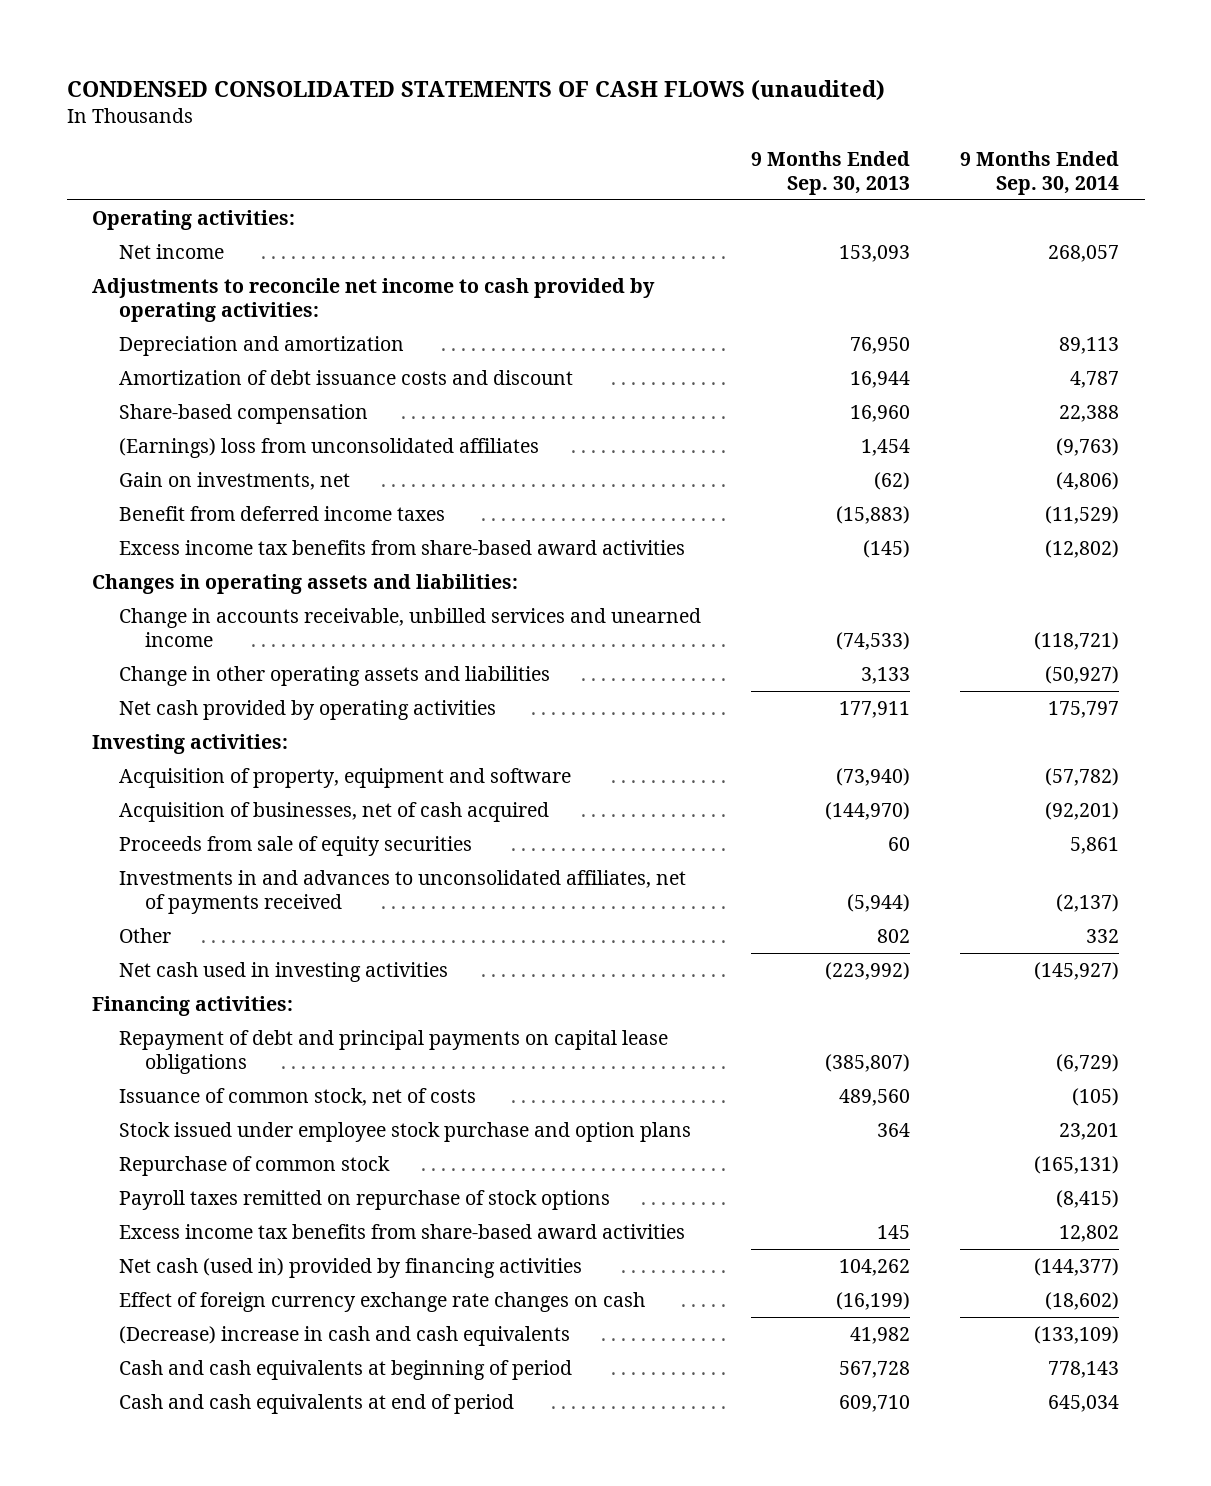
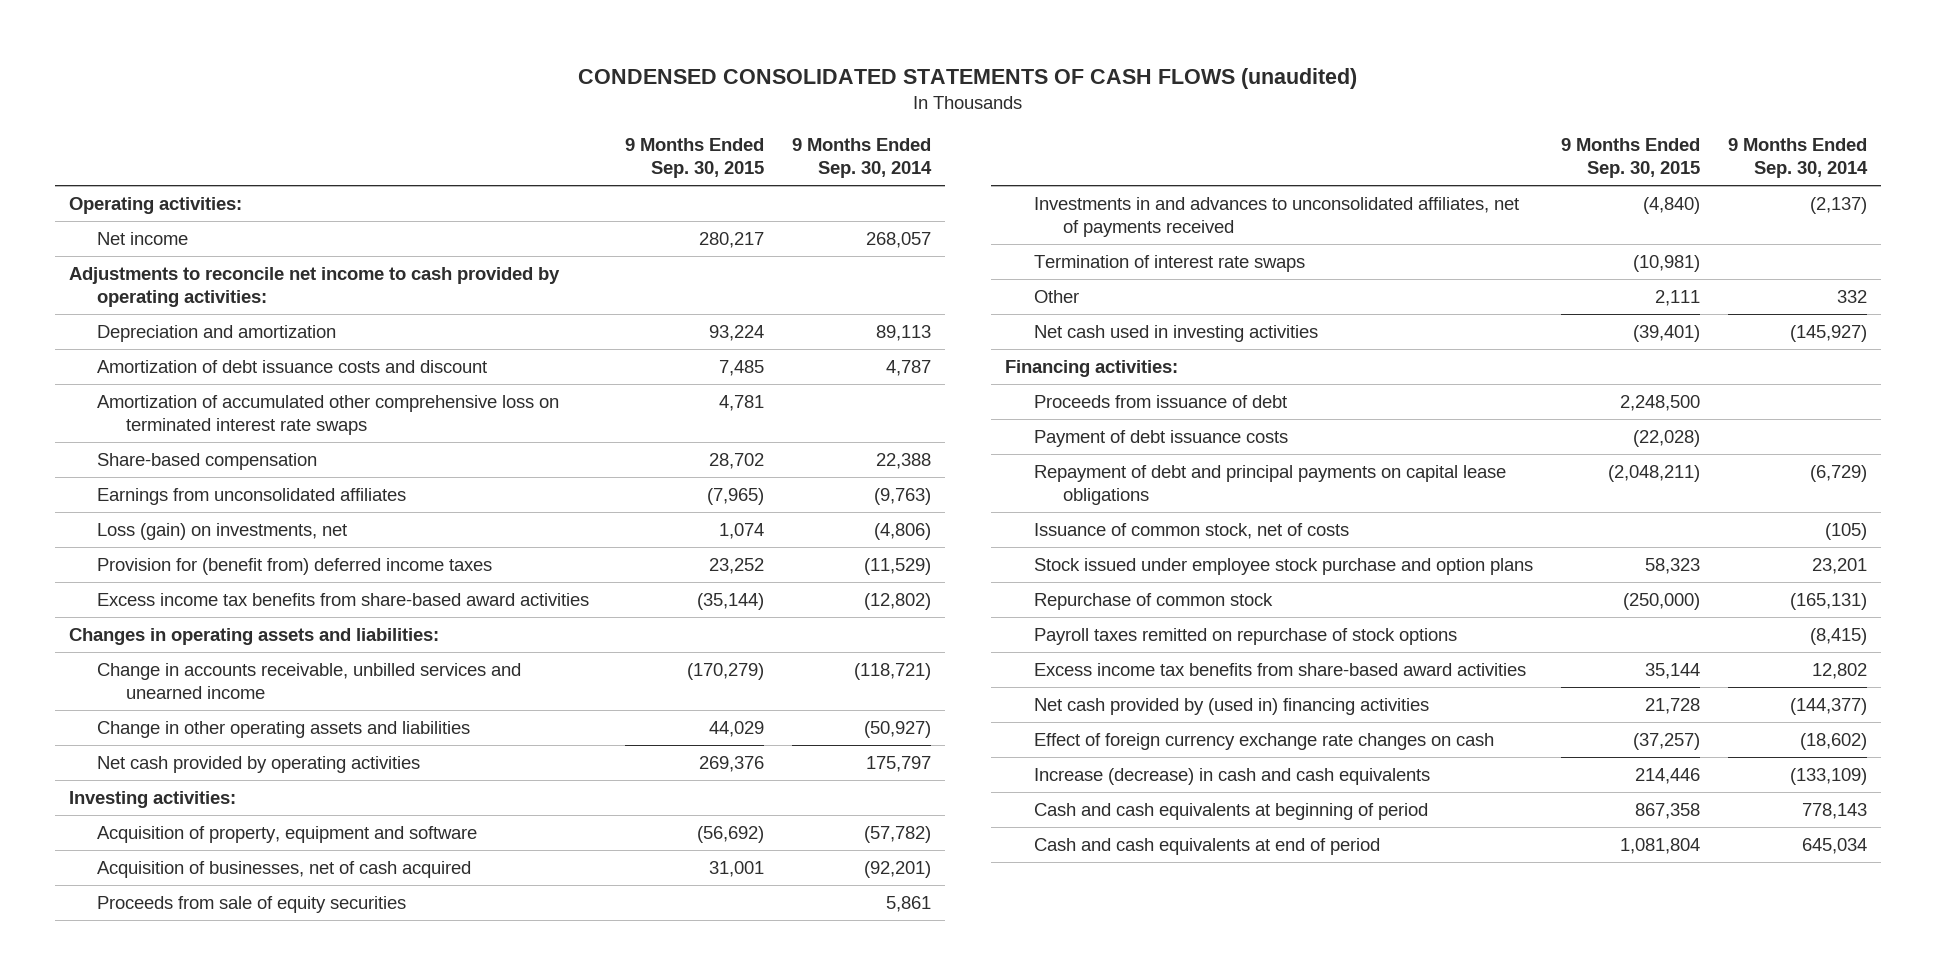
- | 9 Months Ended Sep. 30, 2013 | 9 Months Ended Sep. 30, 2014
+ | 9 Months Ended Sep. 30, 2015 | 9 Months Ended Sep. 30, 2014
+ Amortization of accumulated other comprehensive loss on terminated interest rate swaps | 4,781 |
- (Earnings) loss from unconsolidated affiliates | 1,454 | (9,763)
- Gain on investments, net | (62) | (4,806)
- Benefit from deferred income taxes | (15,883) | (11,529)
+ Earnings from unconsolidated affiliates | (7,965) | (9,763)
+ Loss (gain) on investments, net | 1,074 | (4,806)
+ Provision for (benefit from) deferred income taxes | 23,252 | (11,529)
+ Termination of interest rate swaps | (10,981) |
+ Proceeds from issuance of debt | 2,248,500 |
+ Payment of debt issuance costs | (22,028) |
- Net cash (used in) provided by financing activities | 104,262 | (144,377)
+ Net cash provided by (used in) financing activities | 21,728 | (144,377)
- (Decrease) increase in cash and cash equivalents | 41,982 | (133,109)
+ Increase (decrease) in cash and cash equivalents | 214,446 | (133,109)

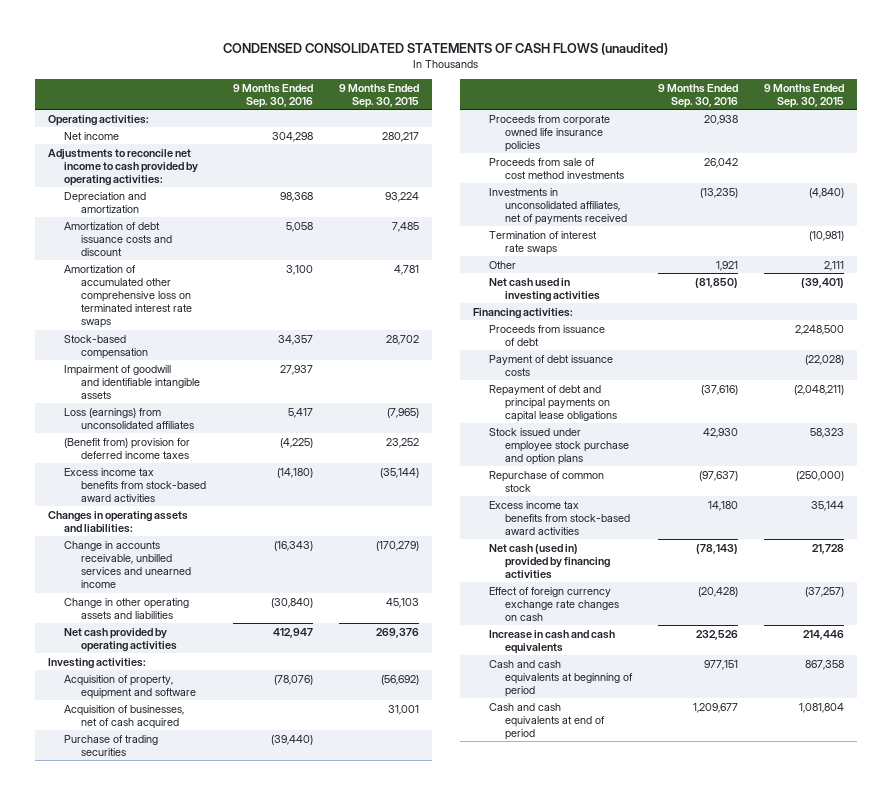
- | 9 Months Ended Sep. 30, 2015 | 9 Months Ended Sep. 30, 2014
+ | 9 Months Ended Sep. 30, 2016 | 9 Months Ended Sep. 30, 2015
- Share-based compensation | 28,702 | 22,388
- Earnings from unconsolidated affiliates | (7,965) | (9,763)
- Loss (gain) on investments, net | 1,074 | (4,806)
- Provision for (benefit from) deferred income taxes | 23,252 | (11,529)
- Excess income tax benefits from share-based award activities | (35,144) | (12,802)
+ Stock-based compensation | 34,357 | 28,702
+ Impairment of goodwill and identifiable intangible assets | 27,937 |
+ Loss (earnings) from unconsolidated affiliates | 5,417 | (7,965)
+ (Benefit from) provision for deferred income taxes | (4,225) | 23,252
+ Excess income tax benefits from stock-based award activities | (14,180) | (35,144)
- Change in other operating assets and liabilities | 44,029 | (50,927)
+ Change in other operating assets and liabilities | (30,840) | 45,103
- Proceeds from sale of equity securities | | 5,861
- Investments in and advances to unconsolidated affiliates, net of payments received | (4,840) | (2,137)
+ Purchase of trading securities | (39,440) |
+ Proceeds from corporate owned life insurance policies | 20,938 |
+ Proceeds from sale of cost method investments | 26,042 |
+ Investments in unconsolidated affiliates, net of payments received | (13,235) | (4,840)
- Issuance of common stock, net of costs | | (105)
- Payroll taxes remitted on repurchase of stock options | | (8,415)
- Excess income tax benefits from share-based award activities | 35,144 | 12,802
- Net cash provided by (used in) financing activities | 21,728 | (144,377)
+ Excess income tax benefits from stock-based award activities | 14,180 | 35,144
+ Net cash (used in) provided by financing activities | (78,143) | 21,728
- Increase (decrease) in cash and cash equivalents | 214,446 | (133,109)
+ Increase in cash and cash equivalents | 232,526 | 214,446

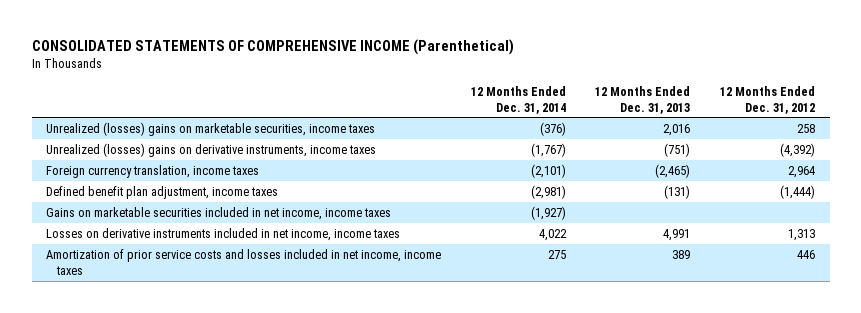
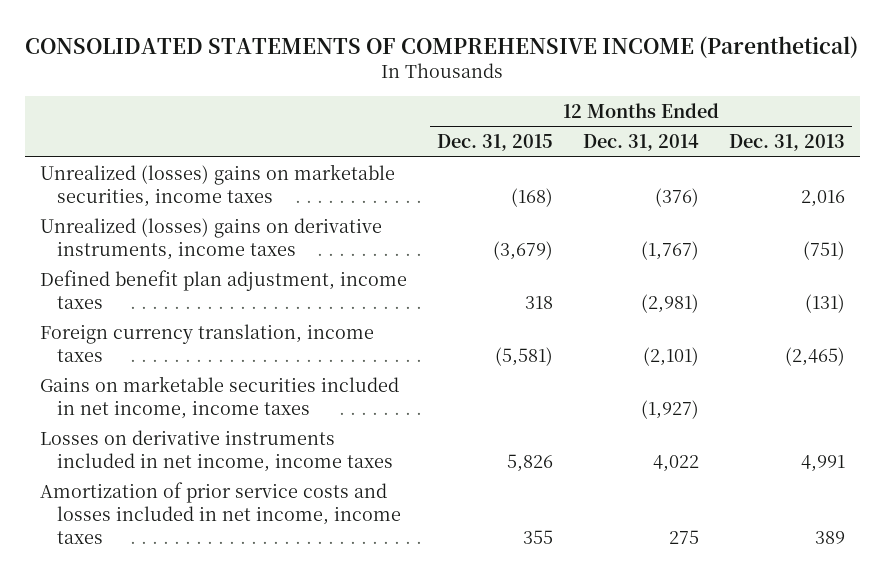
- | 12 Months Ended Dec. 31, 2014 | 12 Months Ended Dec. 31, 2013 | 12 Months Ended Dec. 31, 2012
+ | 12 Months Ended Dec. 31, 2015 | 12 Months Ended Dec. 31, 2014 | 12 Months Ended Dec. 31, 2013
moved down: Foreign currency translation, income taxes | (5,581) | (2,101) | (2,465)

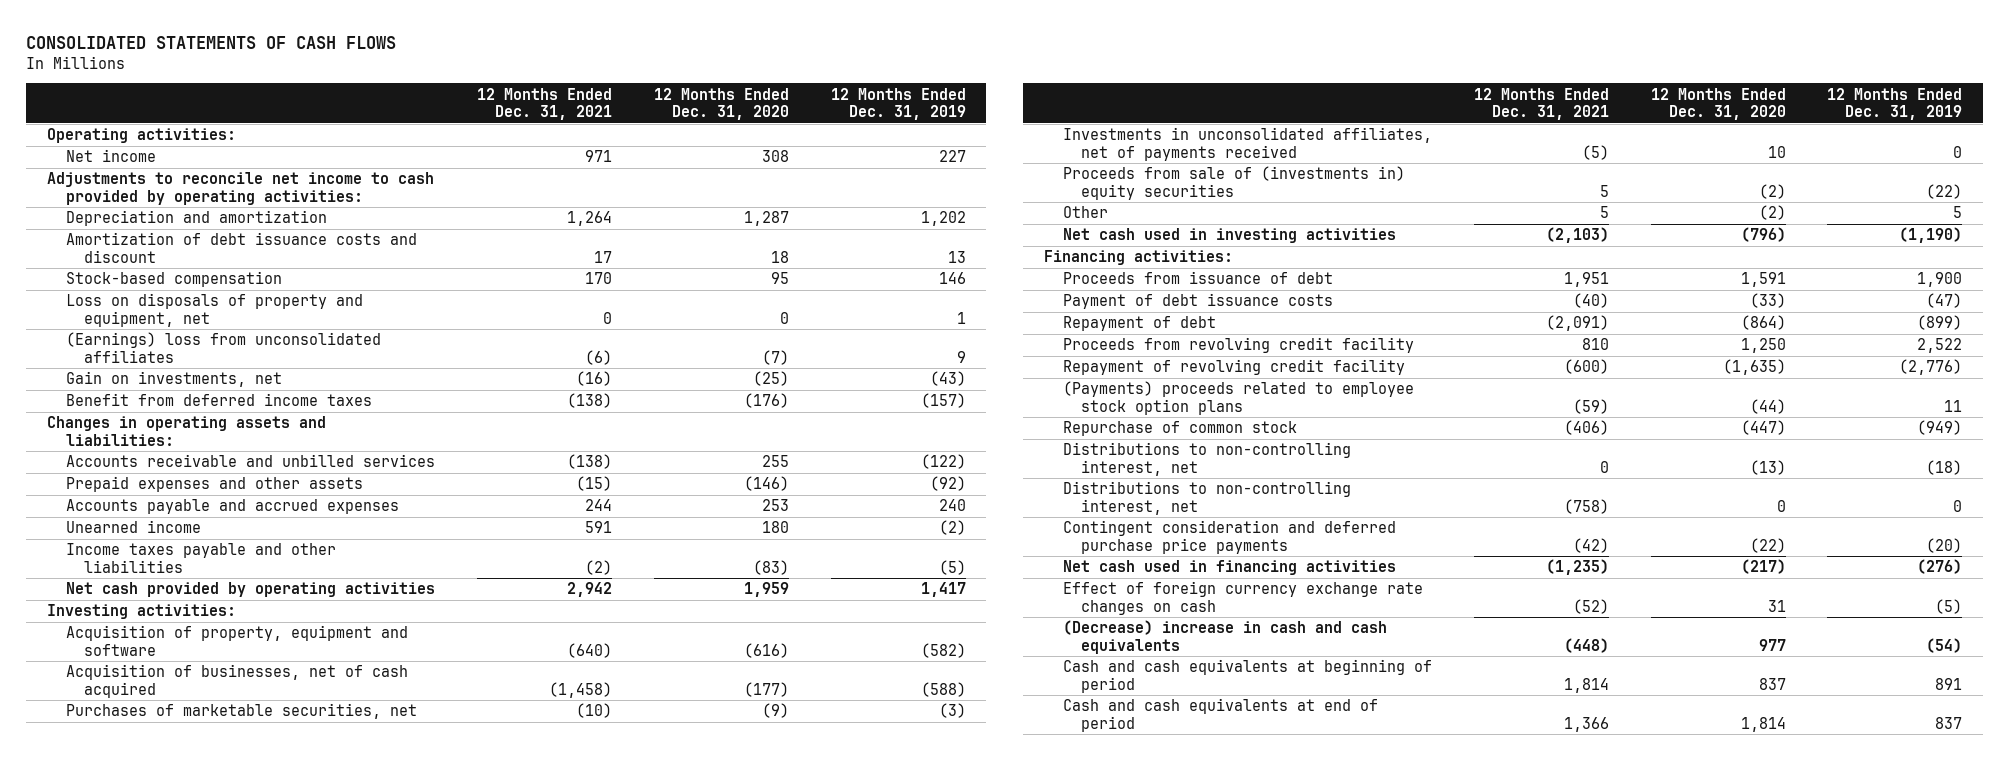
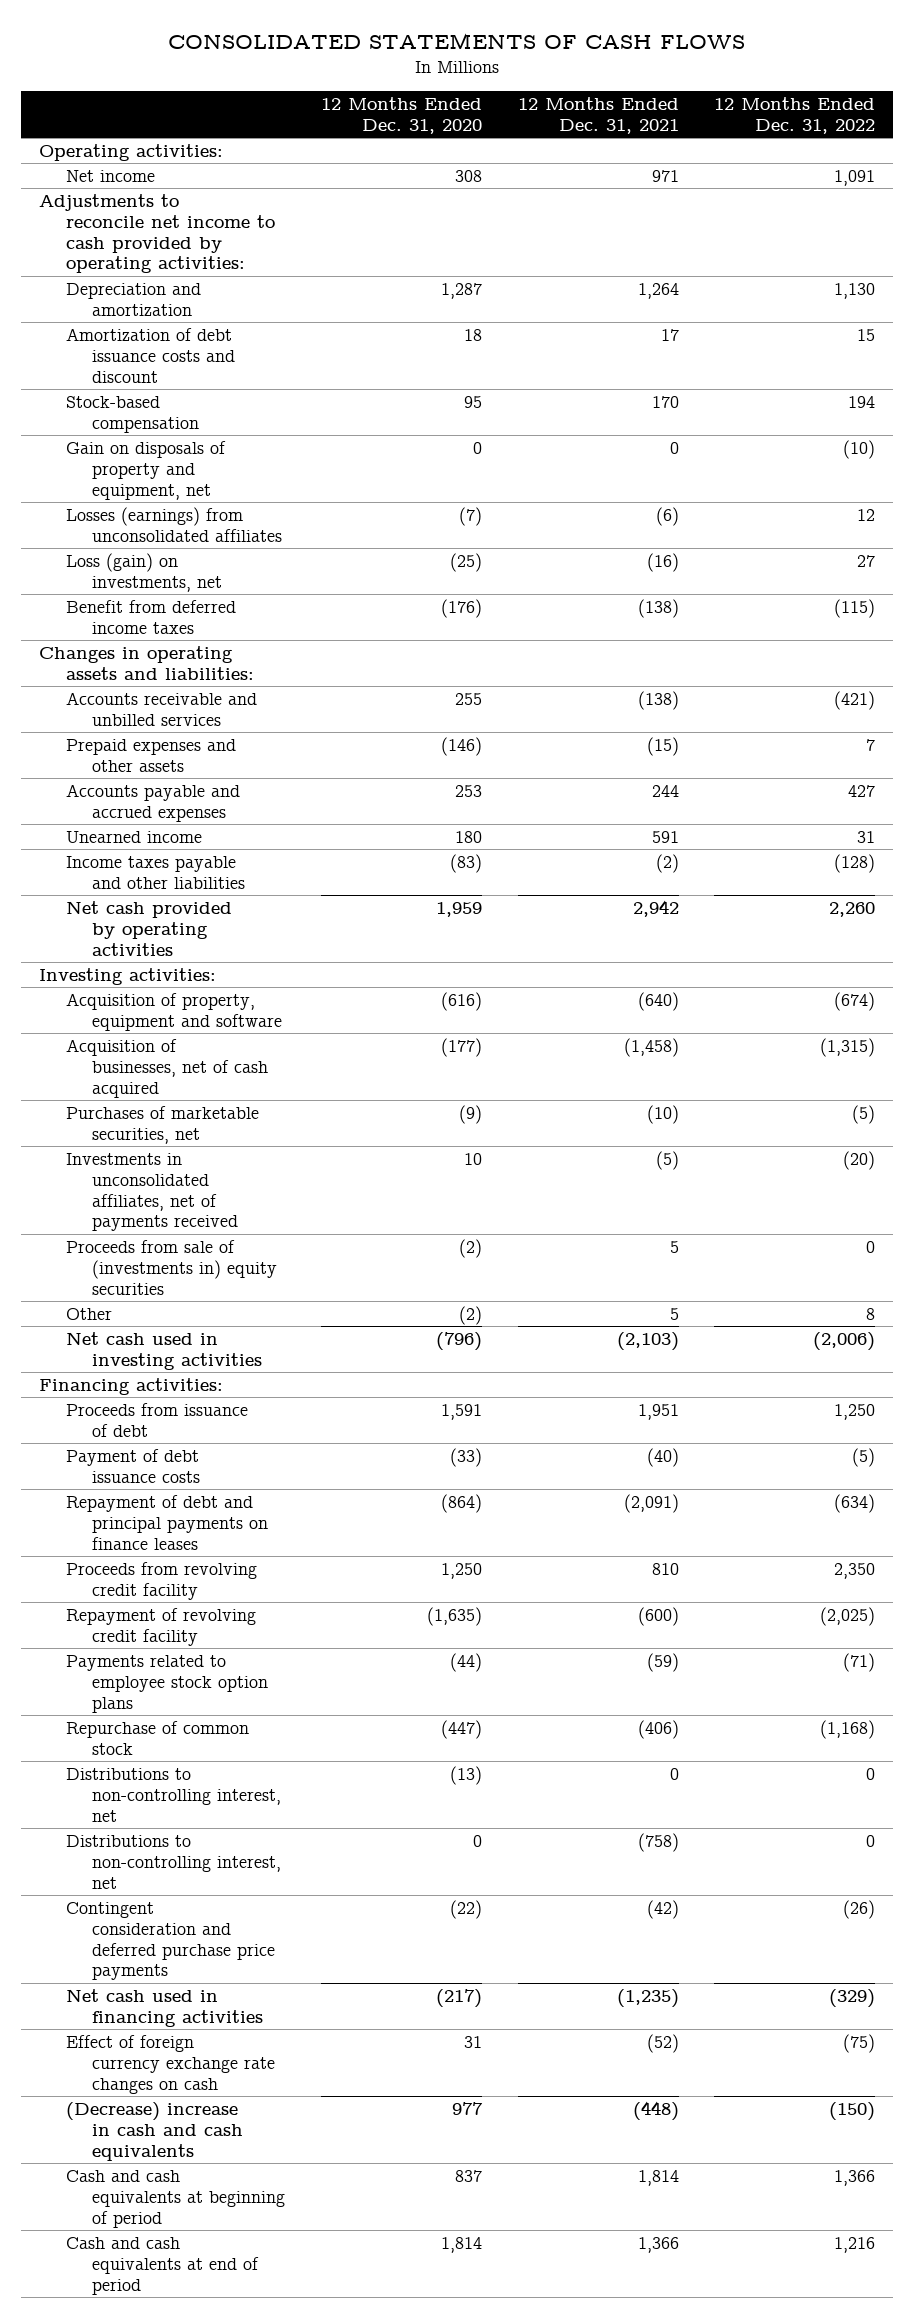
- | 12 Months Ended Dec. 31, 2021 | 12 Months Ended Dec. 31, 2020 | 12 Months Ended Dec. 31, 2019
+ | 12 Months Ended Dec. 31, 2020 | 12 Months Ended Dec. 31, 2021 | 12 Months Ended Dec. 31, 2022
- Loss on disposals of property and equipment, net | 0 | 0 | 1
- (Earnings) loss from unconsolidated affiliates | (6) | (7) | 9
- Gain on investments, net | (16) | (25) | (43)
+ Gain on disposals of property and equipment, net | 0 | 0 | (10)
+ Losses (earnings) from unconsolidated affiliates | (7) | (6) | 12
+ Loss (gain) on investments, net | (25) | (16) | 27
- Repayment of debt | (2,091) | (864) | (899)
+ Repayment of debt and principal payments on finance leases | (864) | (2,091) | (634)
- (Payments) proceeds related to employee stock option plans | (59) | (44) | 11
+ Payments related to employee stock option plans | (44) | (59) | (71)

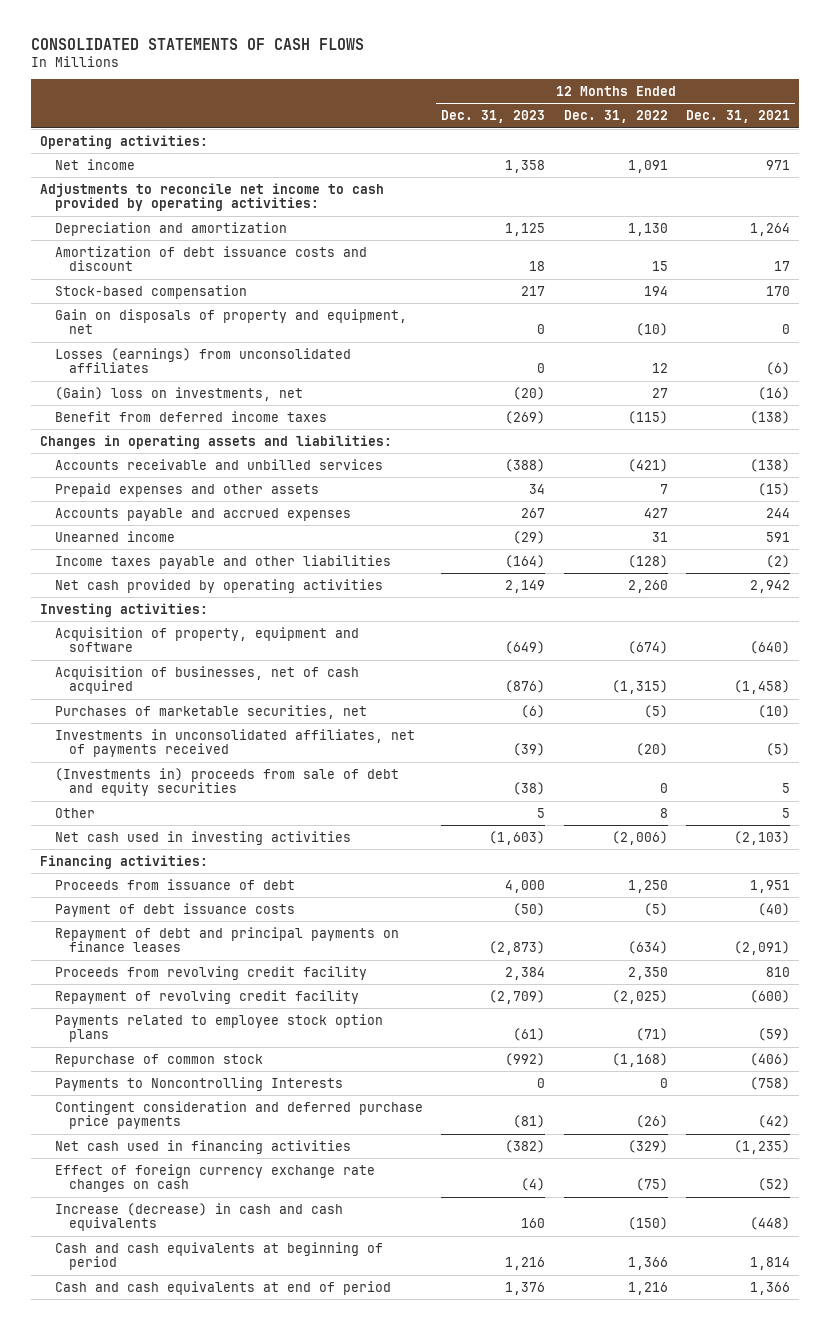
- | 12 Months Ended Dec. 31, 2020 | 12 Months Ended Dec. 31, 2021 | 12 Months Ended Dec. 31, 2022
+ | 12 Months Ended Dec. 31, 2023 | 12 Months Ended Dec. 31, 2022 | 12 Months Ended Dec. 31, 2021
- Loss (gain) on investments, net | (25) | (16) | 27
+ (Gain) loss on investments, net | (20) | 27 | (16)
- Proceeds from sale of (investments in) equity securities | (2) | 5 | 0
+ (Investments in) proceeds from sale of debt and equity securities | (38) | 0 | 5
- Distributions to non-controlling interest, net | (13) | 0 | 0
- Distributions to non-controlling interest, net | 0 | (758) | 0
+ Payments to Noncontrolling Interests | 0 | 0 | (758)
- (Decrease) increase in cash and cash equivalents | 977 | (448) | (150)
+ Increase (decrease) in cash and cash equivalents | 160 | (150) | (448)

